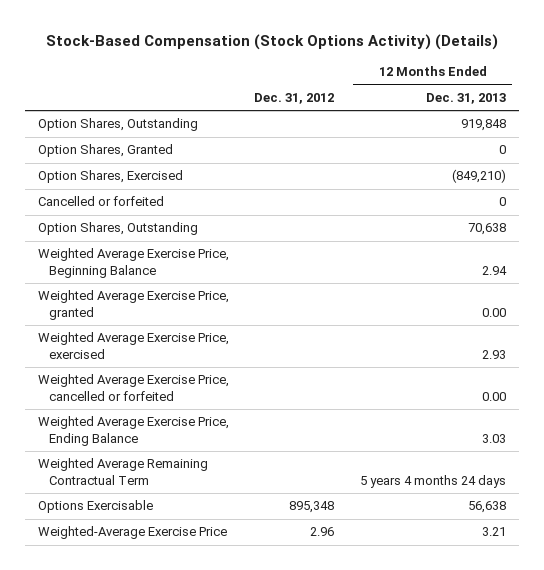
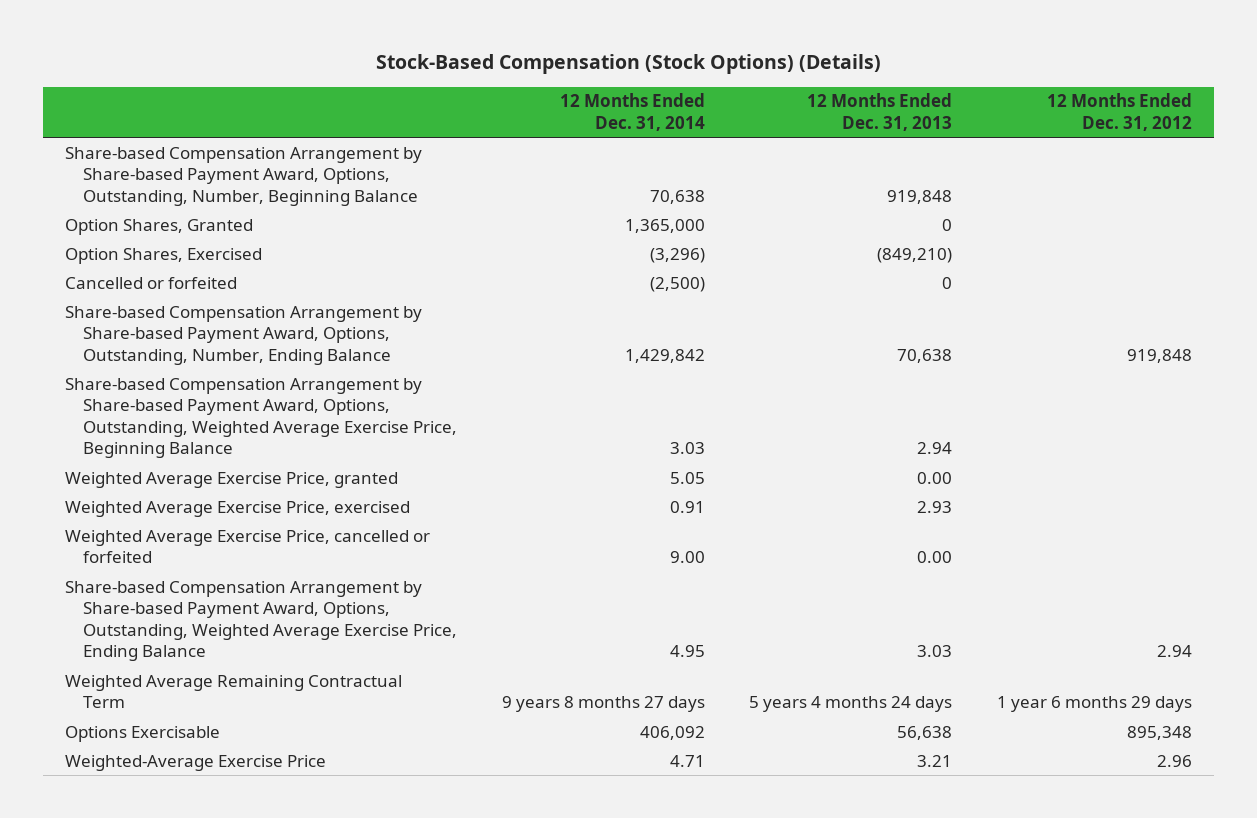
- Stock-Based Compensation (Stock Options Activity) (Details)
+ Stock-Based Compensation (Stock Options) (Details)
- | Dec. 31, 2012 | 12 Months Ended Dec. 31, 2013
+ | 12 Months Ended Dec. 31, 2014 | 12 Months Ended Dec. 31, 2013 | 12 Months Ended Dec. 31, 2012
- Option Shares, Outstanding | | 919,848
+ Share-based Compensation Arrangement by Share-based Payment Award, Options, Outstanding, Number, Beginning Balance | 70,638 | 919,848 |
- Option Shares, Outstanding | | 70,638
- Weighted Average Exercise Price, Beginning Balance | | 2.94
+ Share-based Compensation Arrangement by Share-based Payment Award, Options, Outstanding, Number, Ending Balance | 1,429,842 | 70,638 | 919,848
+ Share-based Compensation Arrangement by Share-based Payment Award, Options, Outstanding, Weighted Average Exercise Price, Beginning Balance | 3.03 | 2.94 |
- Weighted Average Exercise Price, Ending Balance | | 3.03
+ Share-based Compensation Arrangement by Share-based Payment Award, Options, Outstanding, Weighted Average Exercise Price, Ending Balance | 4.95 | 3.03 | 2.94

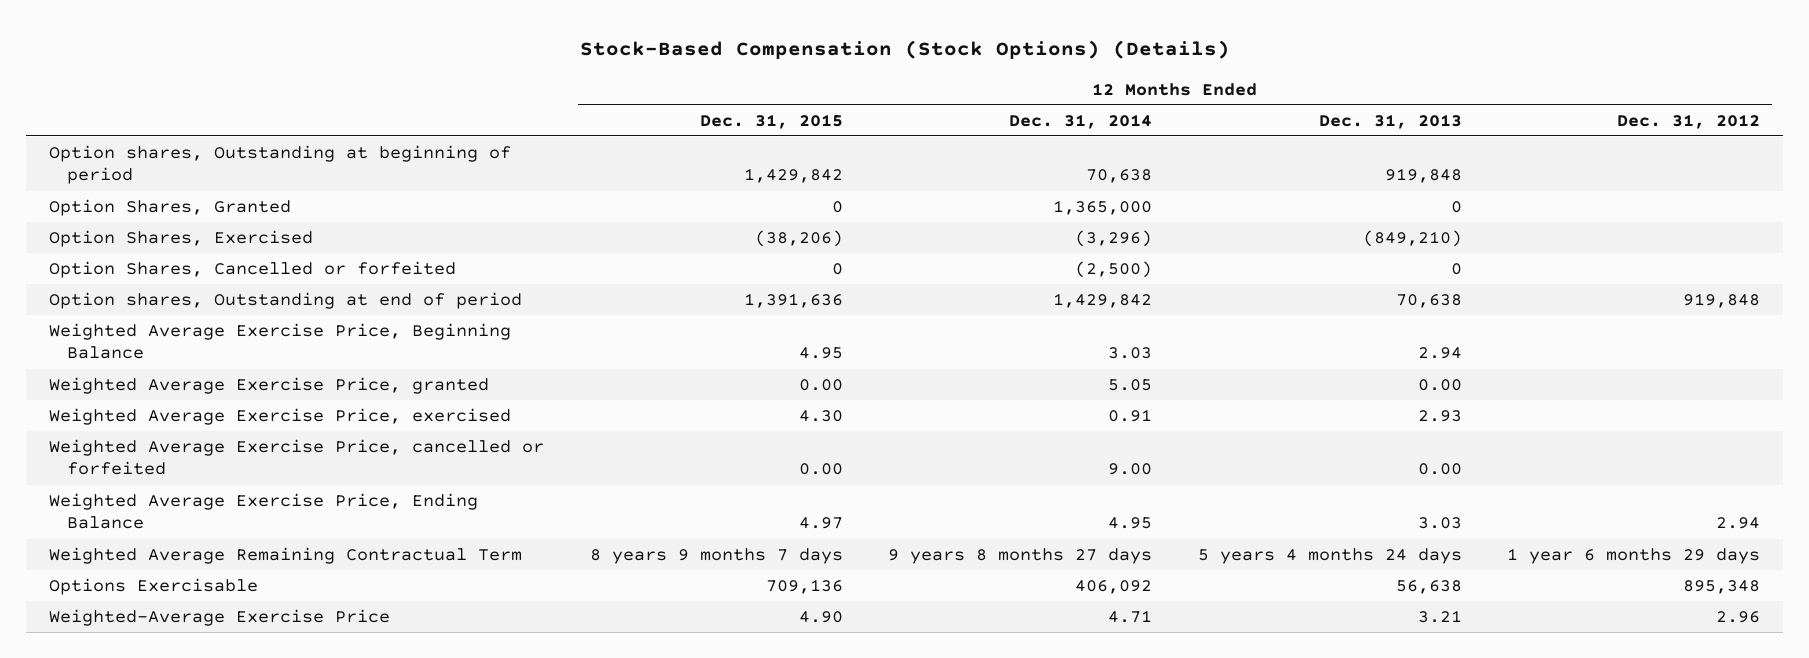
- | 12 Months Ended Dec. 31, 2014 | 12 Months Ended Dec. 31, 2013 | 12 Months Ended Dec. 31, 2012
+ | 12 Months Ended Dec. 31, 2015 | 12 Months Ended Dec. 31, 2014 | 12 Months Ended Dec. 31, 2013 | 12 Months Ended Dec. 31, 2012
- Share-based Compensation Arrangement by Share-based Payment Award, Options, Outstanding, Number, Beginning Balance | 70,638 | 919,848 |
+ Option shares, Outstanding at beginning of period | 1,429,842 | 70,638 | 919,848 |
- Cancelled or forfeited | (2,500) | 0 |
- Share-based Compensation Arrangement by Share-based Payment Award, Options, Outstanding, Number, Ending Balance | 1,429,842 | 70,638 | 919,848
- Share-based Compensation Arrangement by Share-based Payment Award, Options, Outstanding, Weighted Average Exercise Price, Beginning Balance | 3.03 | 2.94 |
+ Option Shares, Cancelled or forfeited | 0 | (2,500) | 0 |
+ Option shares, Outstanding at end of period | 1,391,636 | 1,429,842 | 70,638 | 919,848
+ Weighted Average Exercise Price, Beginning Balance | 4.95 | 3.03 | 2.94 |
- Share-based Compensation Arrangement by Share-based Payment Award, Options, Outstanding, Weighted Average Exercise Price, Ending Balance | 4.95 | 3.03 | 2.94
+ Weighted Average Exercise Price, Ending Balance | 4.97 | 4.95 | 3.03 | 2.94

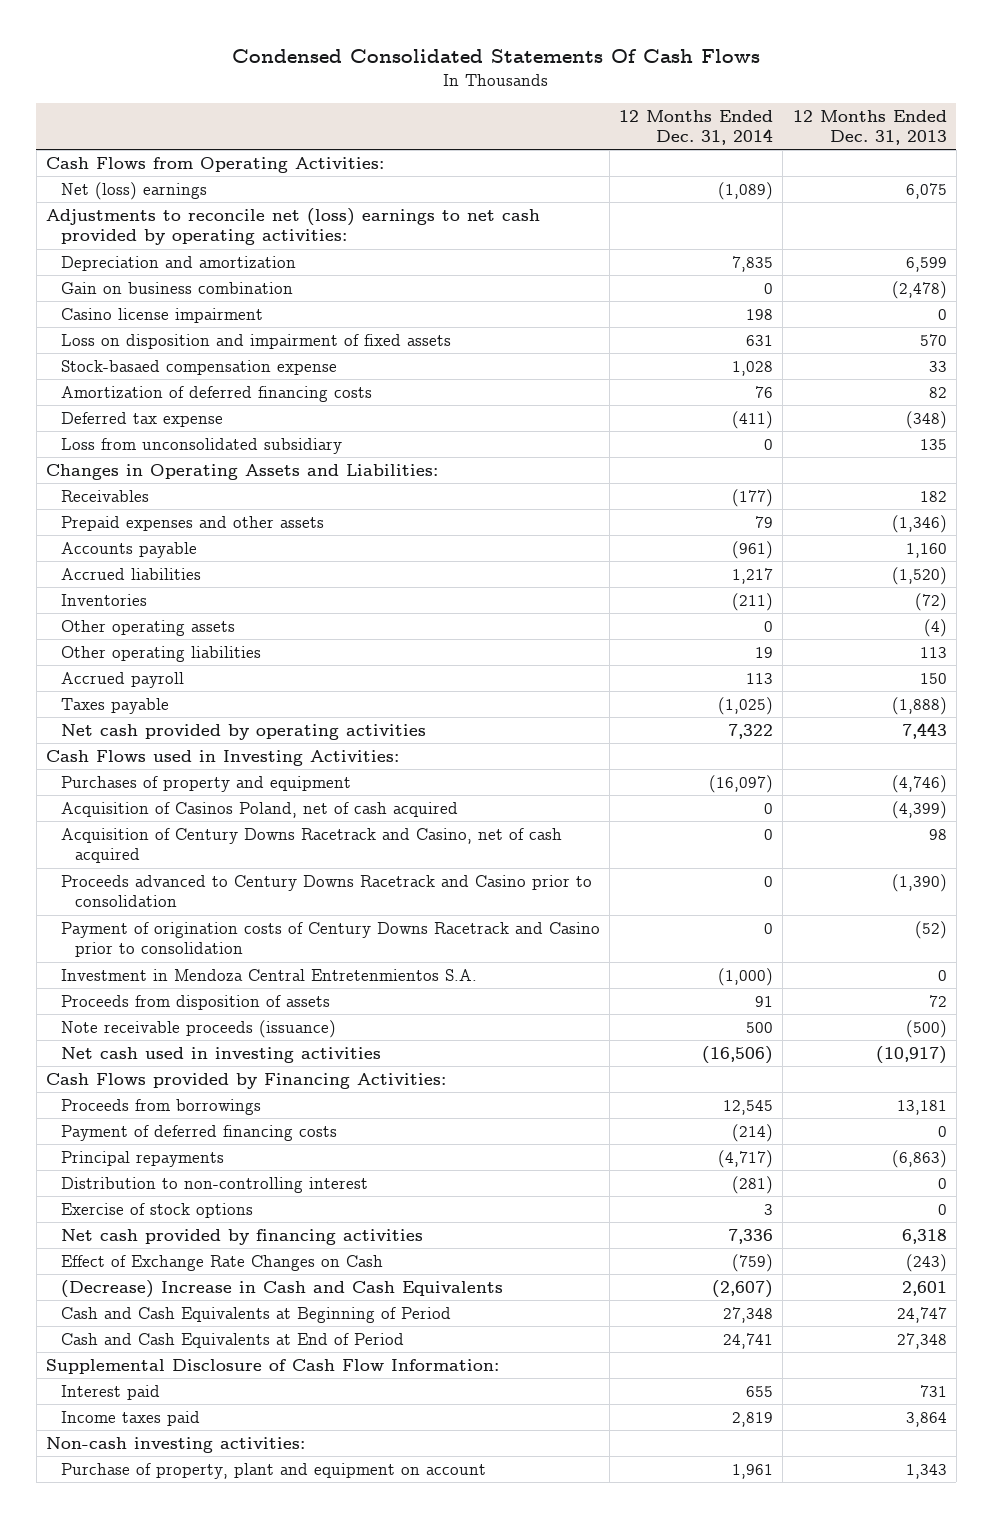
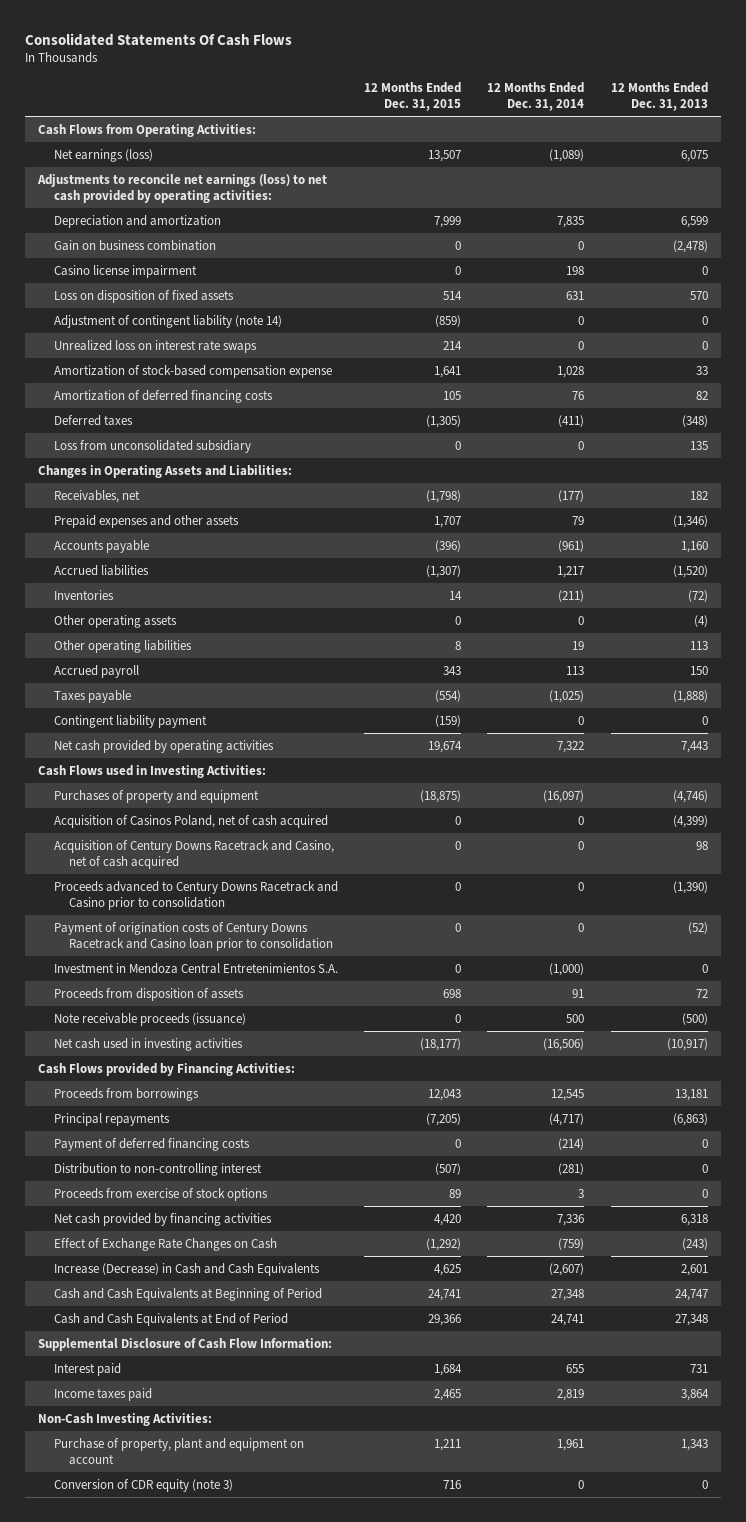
- Condensed Consolidated Statements Of Cash Flows
+ Consolidated Statements Of Cash Flows
- | 12 Months Ended Dec. 31, 2014 | 12 Months Ended Dec. 31, 2013
+ | 12 Months Ended Dec. 31, 2015 | 12 Months Ended Dec. 31, 2014 | 12 Months Ended Dec. 31, 2013
- Net (loss) earnings | (1,089) | 6,075
- Adjustments to reconcile net (loss) earnings to net cash provided by operating activities:
+ Net earnings (loss) | 13,507 | (1,089) | 6,075
+ Adjustments to reconcile net earnings (loss) to net cash provided by operating activities:
- Loss on disposition and impairment of fixed assets | 631 | 570
- Stock-basaed compensation expense | 1,028 | 33
+ Loss on disposition of fixed assets | 514 | 631 | 570
+ Adjustment of contingent liability (note 14) | (859) | 0 | 0
+ Unrealized loss on interest rate swaps | 214 | 0 | 0
+ Amortization of stock-based compensation expense | 1,641 | 1,028 | 33
- Deferred tax expense | (411) | (348)
+ Deferred taxes | (1,305) | (411) | (348)
- Receivables | (177) | 182
+ Receivables, net | (1,798) | (177) | 182
+ Contingent liability payment | (159) | 0 | 0
- Payment of origination costs of Century Downs Racetrack and Casino prior to consolidation | 0 | (52)
- Investment in Mendoza Central Entretenmientos S.A. | (1,000) | 0
+ Payment of origination costs of Century Downs Racetrack and Casino loan prior to consolidation | 0 | 0 | (52)
+ Investment in Mendoza Central Entretenimientos S.A. | 0 | (1,000) | 0
moved down: Payment of deferred financing costs | 0 | (214) | 0
- Exercise of stock options | 3 | 0
+ Proceeds from exercise of stock options | 89 | 3 | 0
- (Decrease) Increase in Cash and Cash Equivalents | (2,607) | 2,601
+ Increase (Decrease) in Cash and Cash Equivalents | 4,625 | (2,607) | 2,601
- Non-cash investing activities:
+ Non-Cash Investing Activities:
+ Conversion of CDR equity (note 3) | 716 | 0 | 0

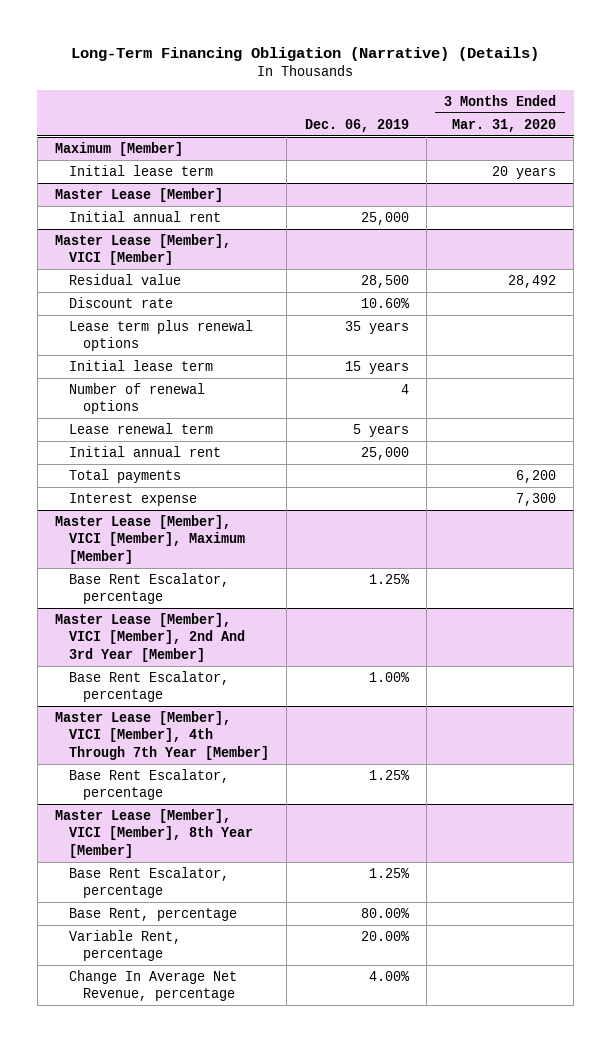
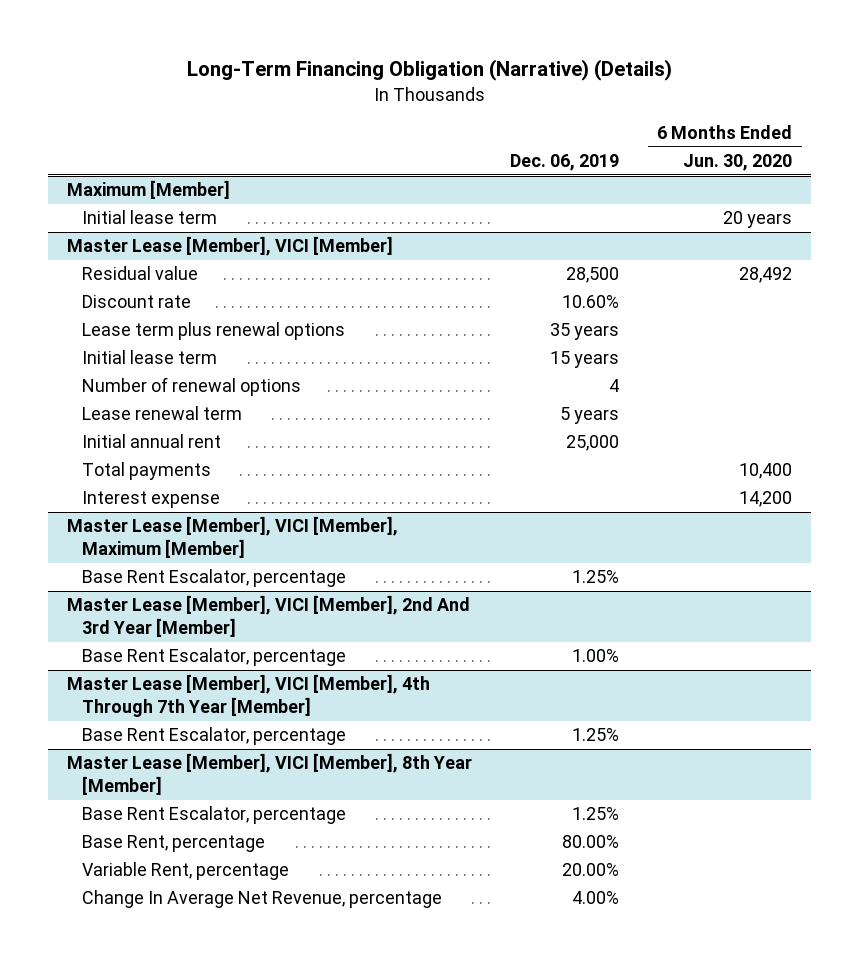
- | Dec. 06, 2019 | 3 Months Ended Mar. 31, 2020
+ | Dec. 06, 2019 | 6 Months Ended Jun. 30, 2020
- Master Lease [Member]
- Initial annual rent | 25,000 |

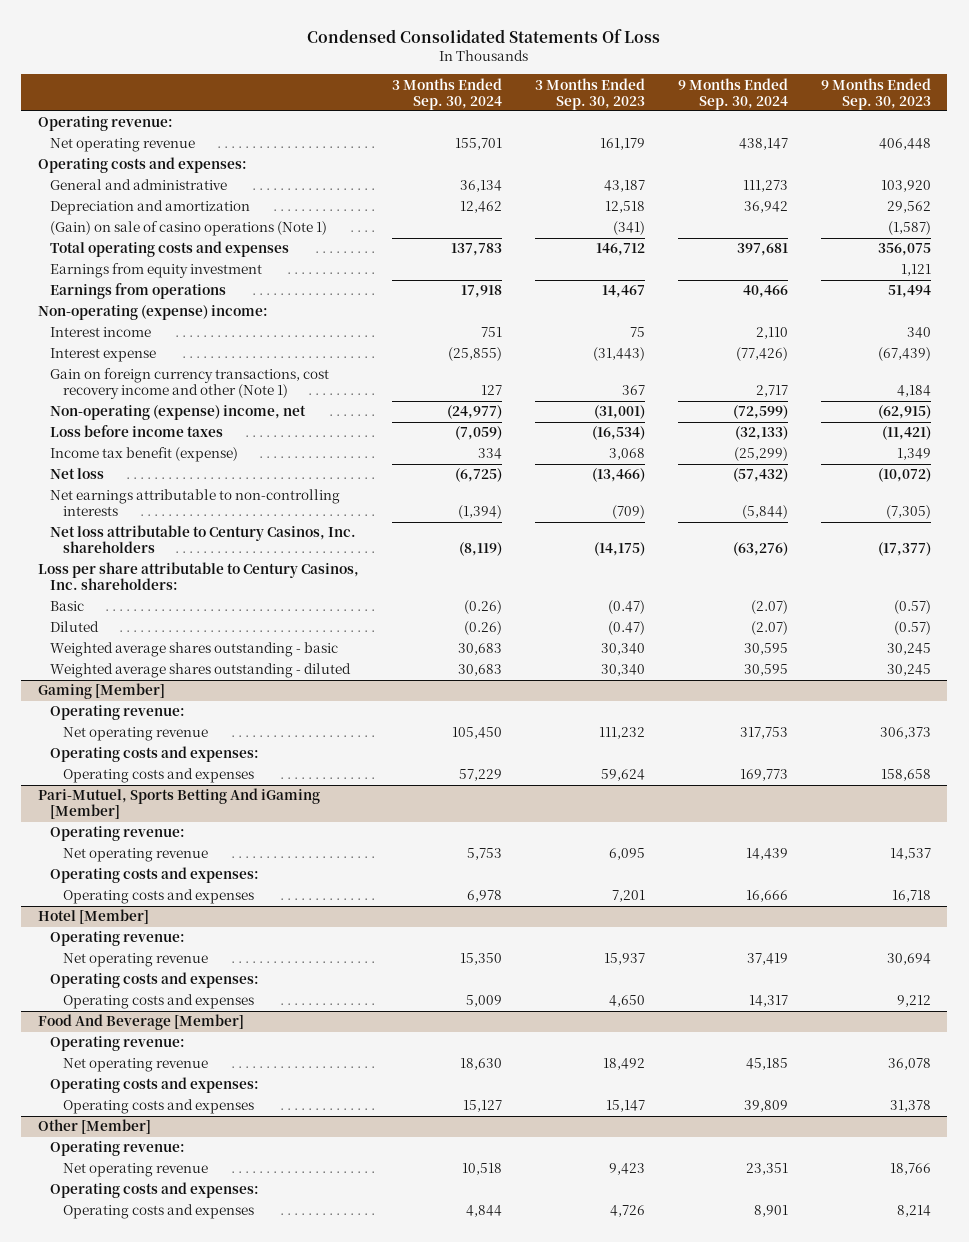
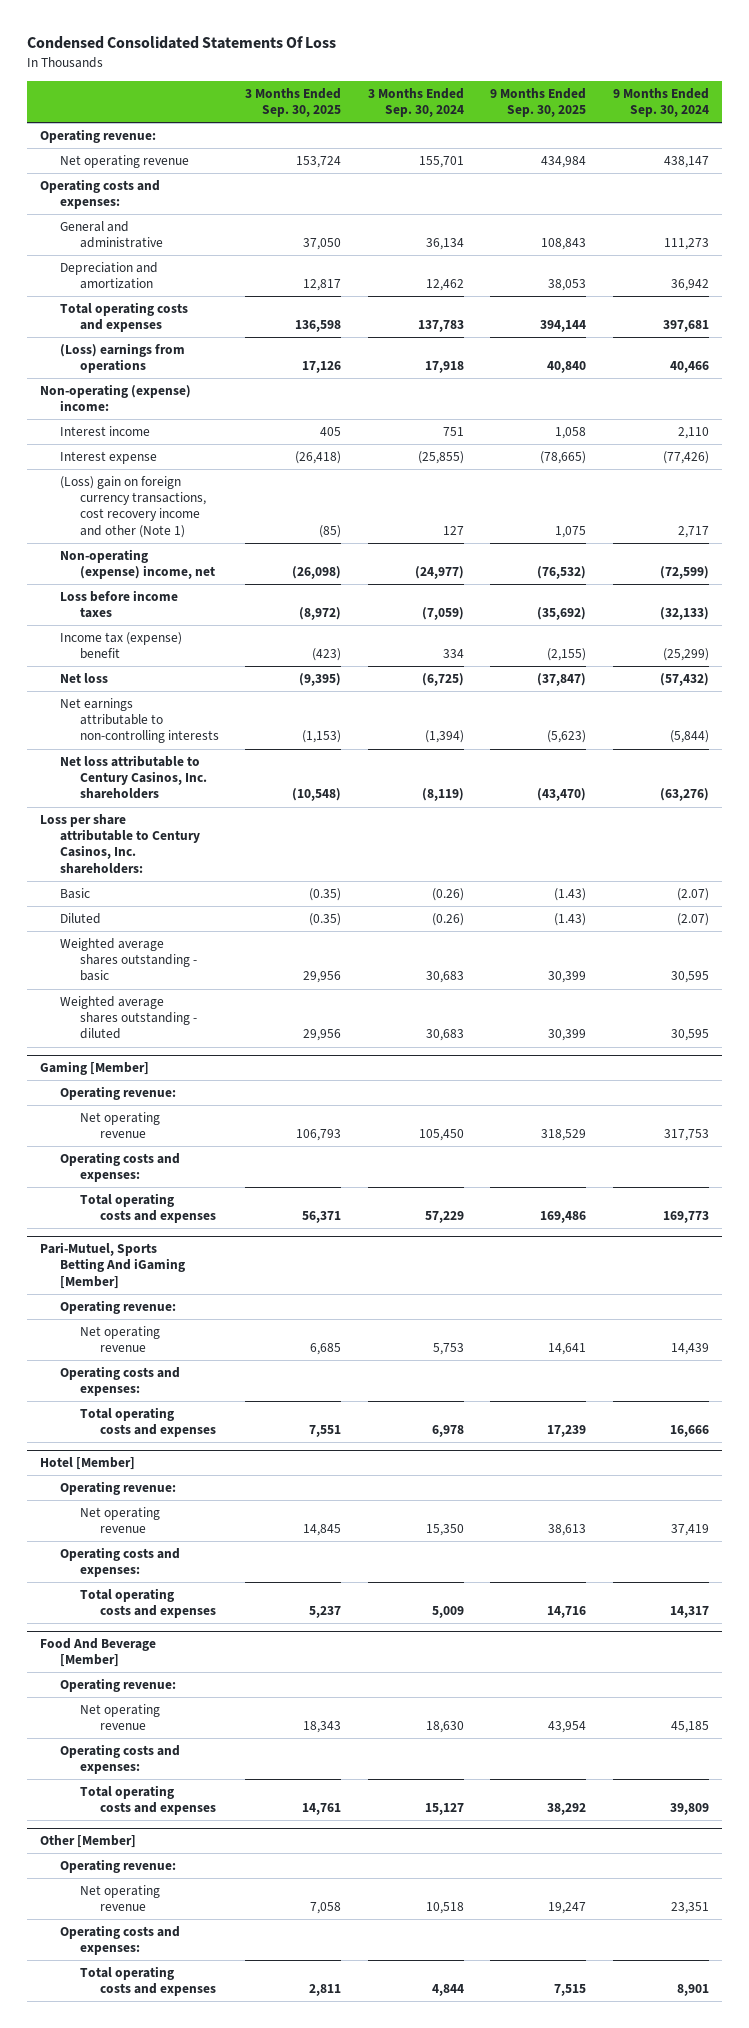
- | 3 Months Ended Sep. 30, 2024 | 3 Months Ended Sep. 30, 2023 | 9 Months Ended Sep. 30, 2024 | 9 Months Ended Sep. 30, 2023
+ | 3 Months Ended Sep. 30, 2025 | 3 Months Ended Sep. 30, 2024 | 9 Months Ended Sep. 30, 2025 | 9 Months Ended Sep. 30, 2024
- (Gain) on sale of casino operations (Note 1) | | (341) | | (1,587)
- Earnings from equity investment | | | | 1,121
- Earnings from operations | 17,918 | 14,467 | 40,466 | 51,494
+ (Loss) earnings from operations | 17,126 | 17,918 | 40,840 | 40,466
- Gain on foreign currency transactions, cost recovery income and other (Note 1) | 127 | 367 | 2,717 | 4,184
+ (Loss) gain on foreign currency transactions, cost recovery income and other (Note 1) | (85) | 127 | 1,075 | 2,717
- Income tax benefit (expense) | 334 | 3,068 | (25,299) | 1,349
+ Income tax (expense) benefit | (423) | 334 | (2,155) | (25,299)
@ Gaming [Member]
- Operating costs and expenses | 57,229 | 59,624 | 169,773 | 158,658
+ Total operating costs and expenses | 56,371 | 57,229 | 169,486 | 169,773
@ Pari-Mutuel, Sports Betting And iGaming [Member]
- Operating costs and expenses | 6,978 | 7,201 | 16,666 | 16,718
+ Total operating costs and expenses | 7,551 | 6,978 | 17,239 | 16,666
@ Hotel [Member]
- Operating costs and expenses | 5,009 | 4,650 | 14,317 | 9,212
+ Total operating costs and expenses | 5,237 | 5,009 | 14,716 | 14,317
@ Food And Beverage [Member]
- Operating costs and expenses | 15,127 | 15,147 | 39,809 | 31,378
+ Total operating costs and expenses | 14,761 | 15,127 | 38,292 | 39,809
@ Other [Member]
- Operating costs and expenses | 4,844 | 4,726 | 8,901 | 8,214
+ Total operating costs and expenses | 2,811 | 4,844 | 7,515 | 8,901

